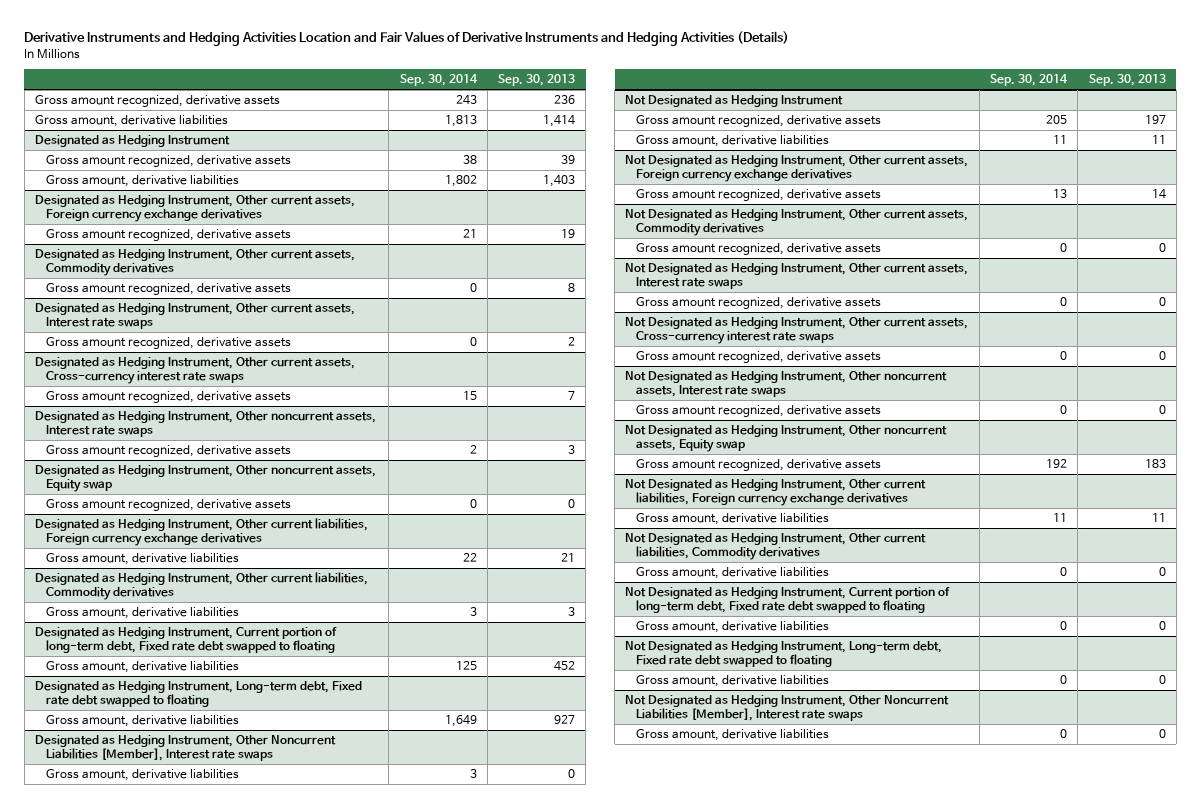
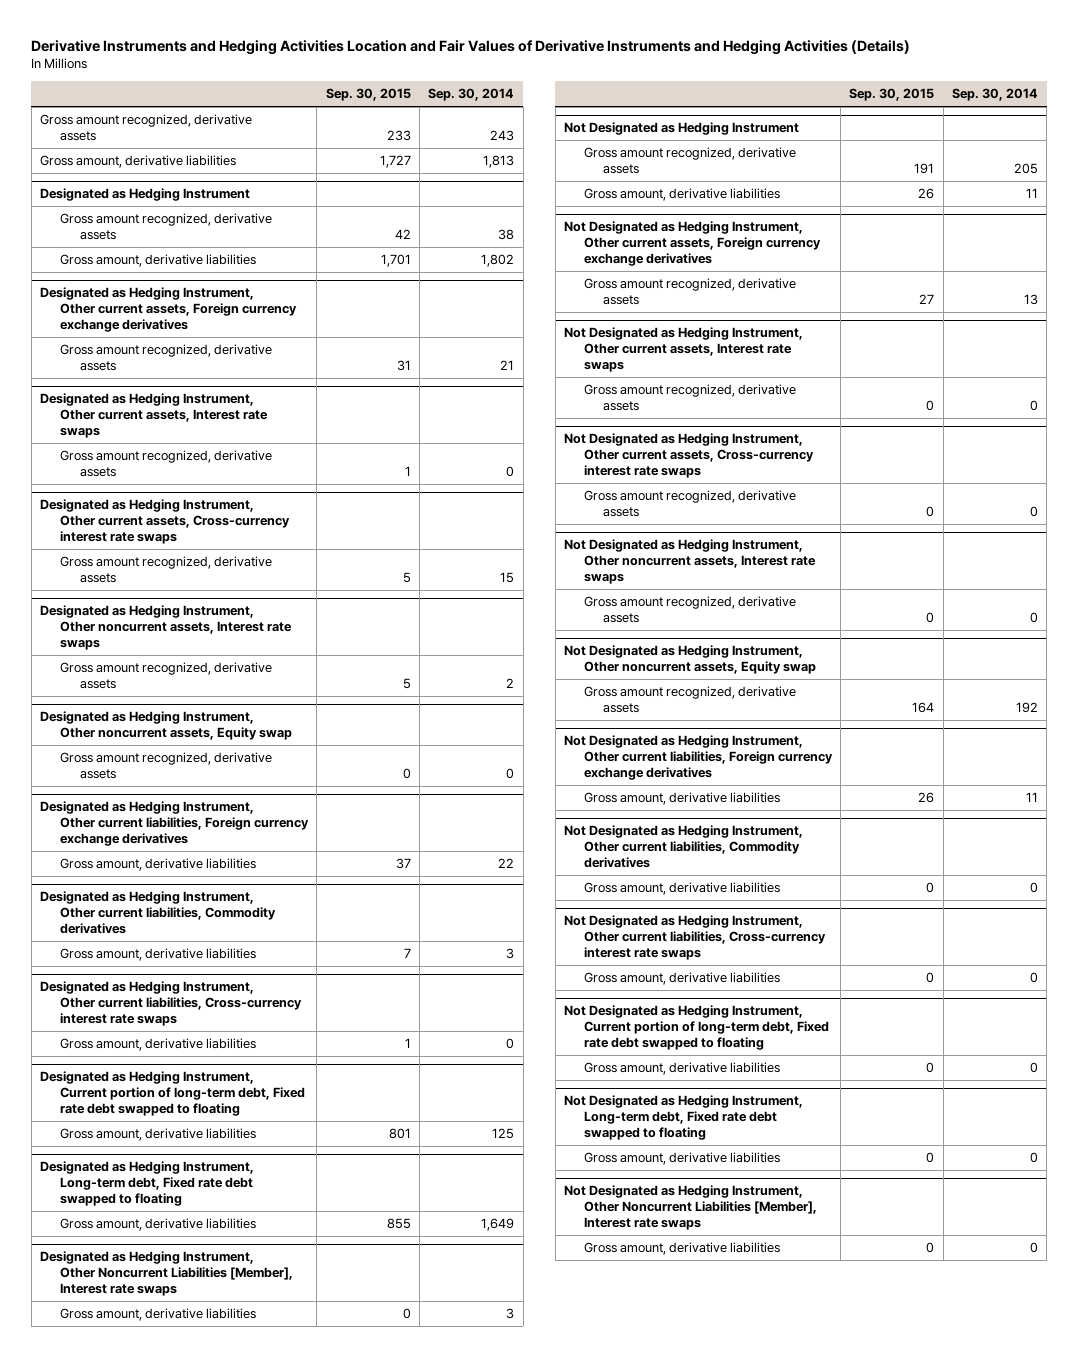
- | Sep. 30, 2014 | Sep. 30, 2013
+ | Sep. 30, 2015 | Sep. 30, 2014
- Designated as Hedging Instrument, Other current assets, Commodity derivatives
- Gross amount recognized, derivative assets | 0 | 8
+ Designated as Hedging Instrument, Other current liabilities, Cross-currency interest rate swaps
+ Gross amount, derivative liabilities | 1 | 0
- Not Designated as Hedging Instrument, Other current assets, Commodity derivatives
- Gross amount recognized, derivative assets | 0 | 0
+ Not Designated as Hedging Instrument, Other current liabilities, Cross-currency interest rate swaps
+ Gross amount, derivative liabilities | 0 | 0

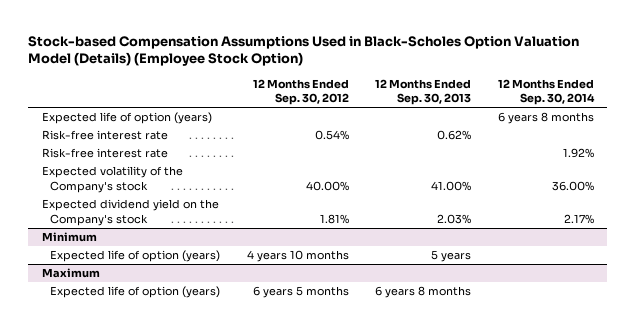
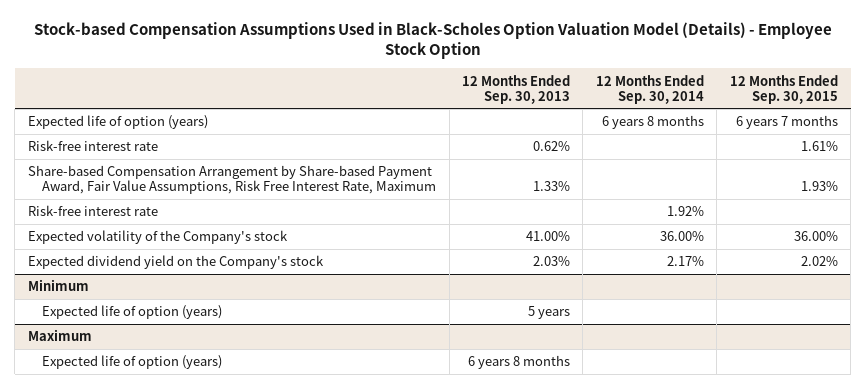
- Stock-based Compensation Assumptions Used in Black-Scholes Option Valuation Model (Details) (Employee Stock Option)
+ Stock-based Compensation Assumptions Used in Black-Scholes Option Valuation Model (Details) - Employee Stock Option
- | 12 Months Ended Sep. 30, 2012 | 12 Months Ended Sep. 30, 2013 | 12 Months Ended Sep. 30, 2014
+ | 12 Months Ended Sep. 30, 2013 | 12 Months Ended Sep. 30, 2014 | 12 Months Ended Sep. 30, 2015
+ Share-based Compensation Arrangement by Share-based Payment Award, Fair Value Assumptions, Risk Free Interest Rate, Maximum | 1.33% | | 1.93%

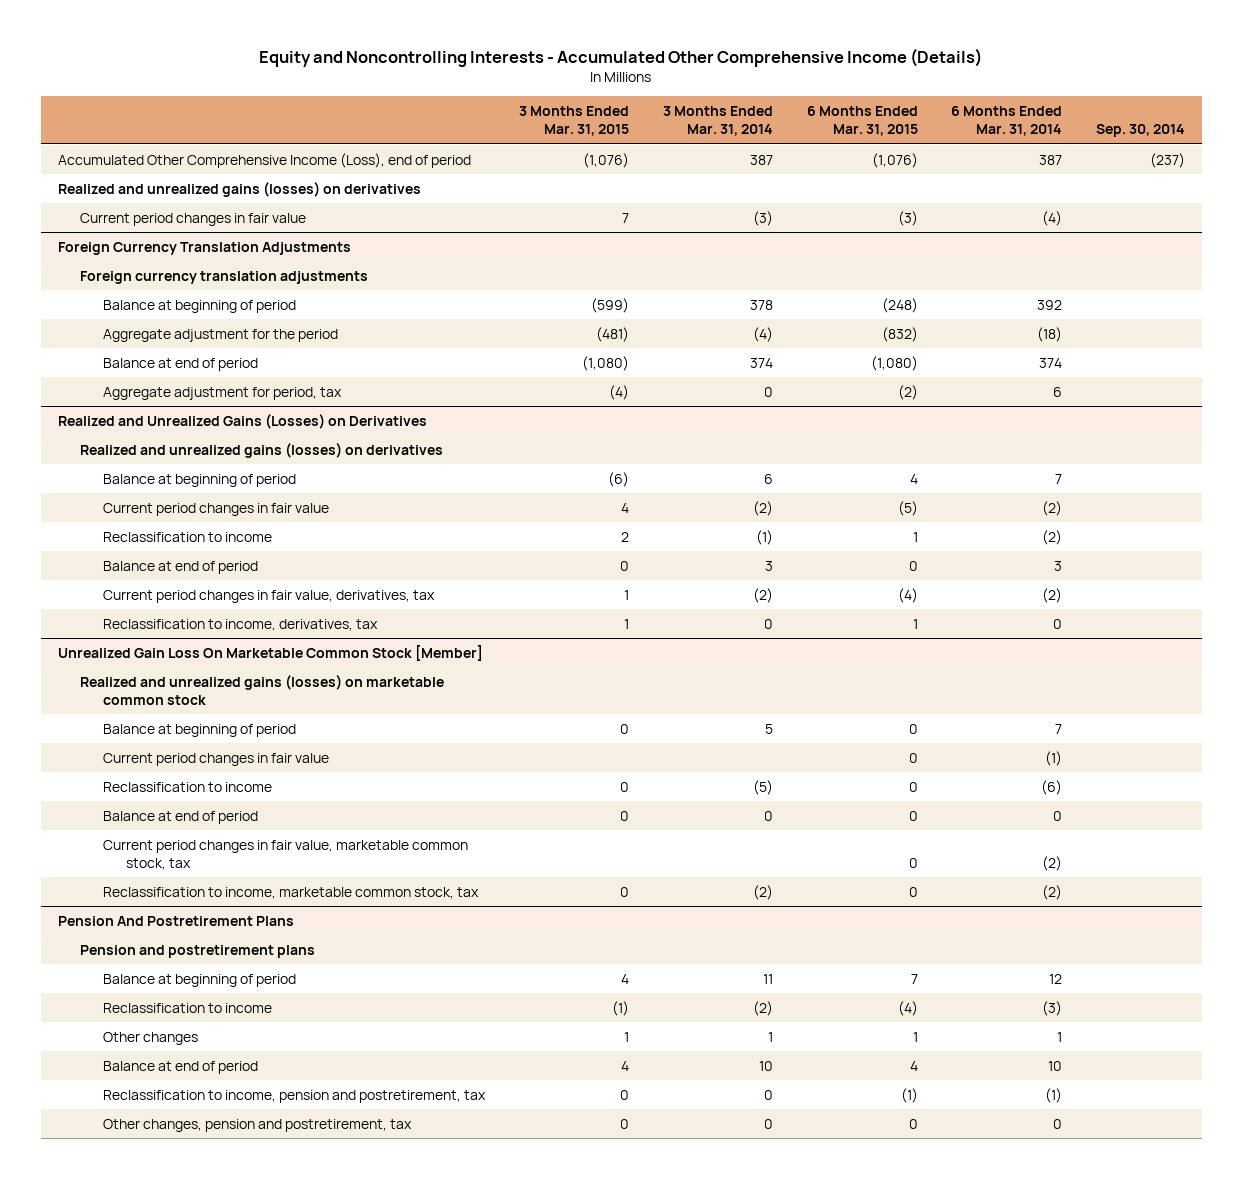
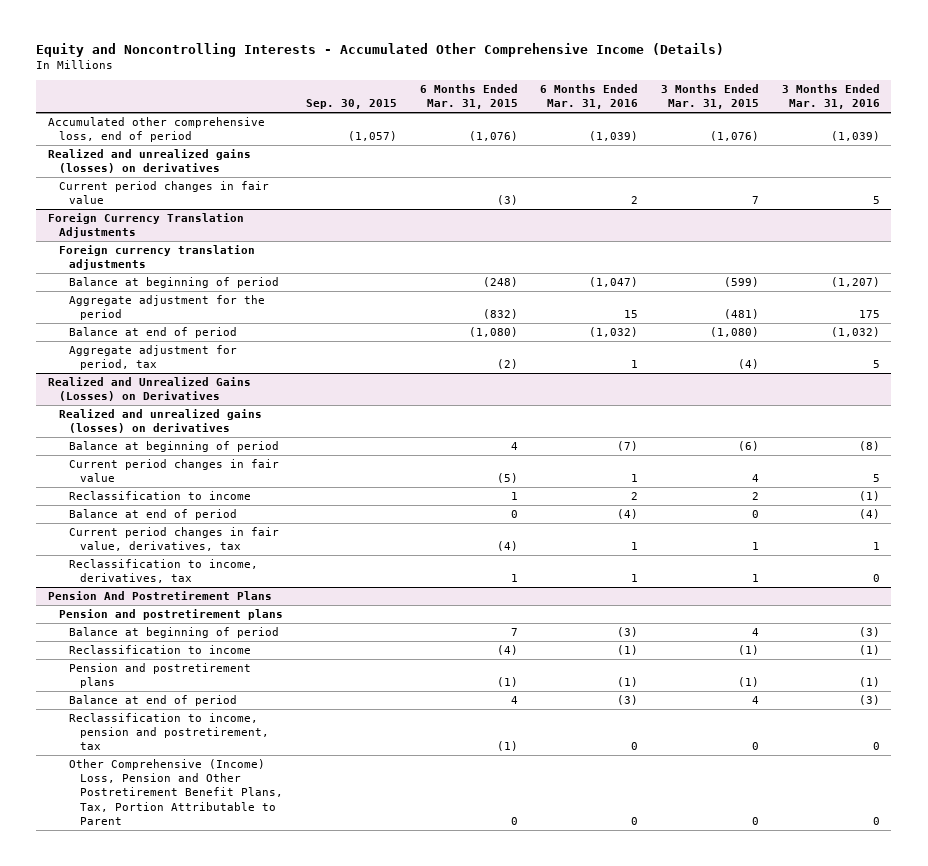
- | 3 Months Ended Mar. 31, 2015 | 3 Months Ended Mar. 31, 2014 | 6 Months Ended Mar. 31, 2015 | 6 Months Ended Mar. 31, 2014 | Sep. 30, 2014
+ | Sep. 30, 2015 | 6 Months Ended Mar. 31, 2015 | 6 Months Ended Mar. 31, 2016 | 3 Months Ended Mar. 31, 2015 | 3 Months Ended Mar. 31, 2016
- Accumulated Other Comprehensive Income (Loss), end of period | (1,076) | 387 | (1,076) | 387 | (237)
+ Accumulated other comprehensive loss, end of period | (1,057) | (1,076) | (1,039) | (1,076) | (1,039)
- Unrealized Gain Loss On Marketable Common Stock [Member]
- Realized and unrealized gains (losses) on marketable common stock
- Balance at beginning of period | 0 | 5 | 0 | 7 |
- Current period changes in fair value | | | 0 | (1) |
- Reclassification to income | 0 | (5) | 0 | (6) |
- Balance at end of period | 0 | 0 | 0 | 0 |
- Current period changes in fair value, marketable common stock, tax | | | 0 | (2) |
- Reclassification to income, marketable common stock, tax | 0 | (2) | 0 | (2) |
@ Pension And Postretirement Plans
- Other changes | 1 | 1 | 1 | 1 |
+ Pension and postretirement plans | | (1) | (1) | (1) | (1)
- Other changes, pension and postretirement, tax | 0 | 0 | 0 | 0 |
+ Other Comprehensive (Income) Loss, Pension and Other Postretirement Benefit Plans, Tax, Portion Attributable to Parent | | 0 | 0 | 0 | 0

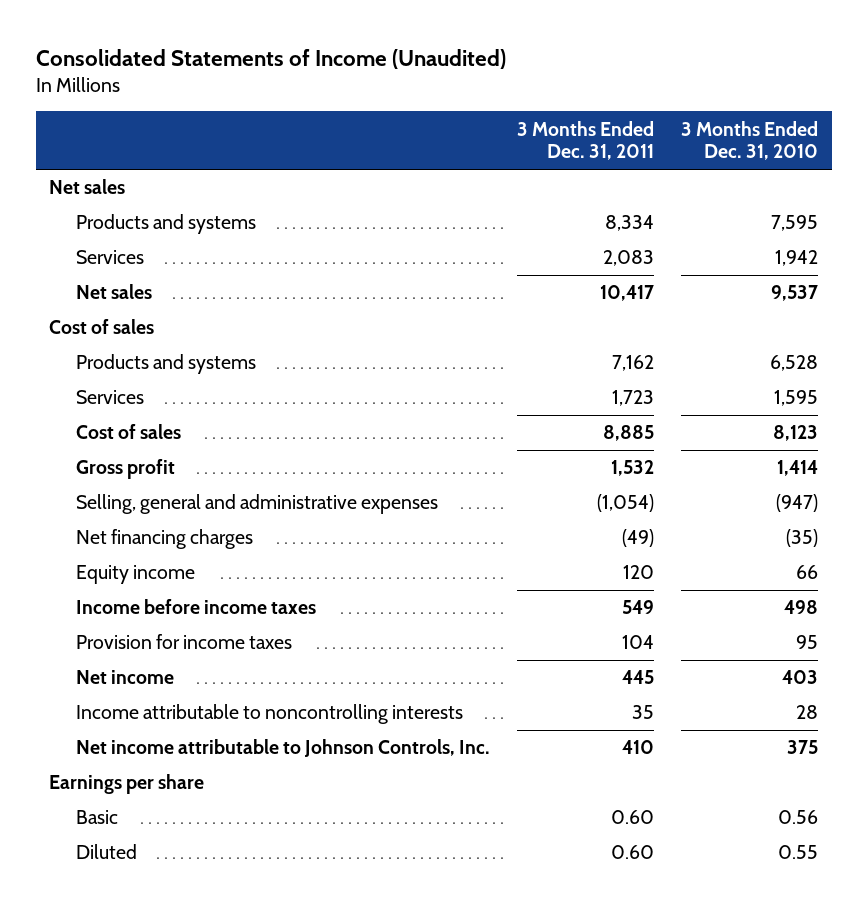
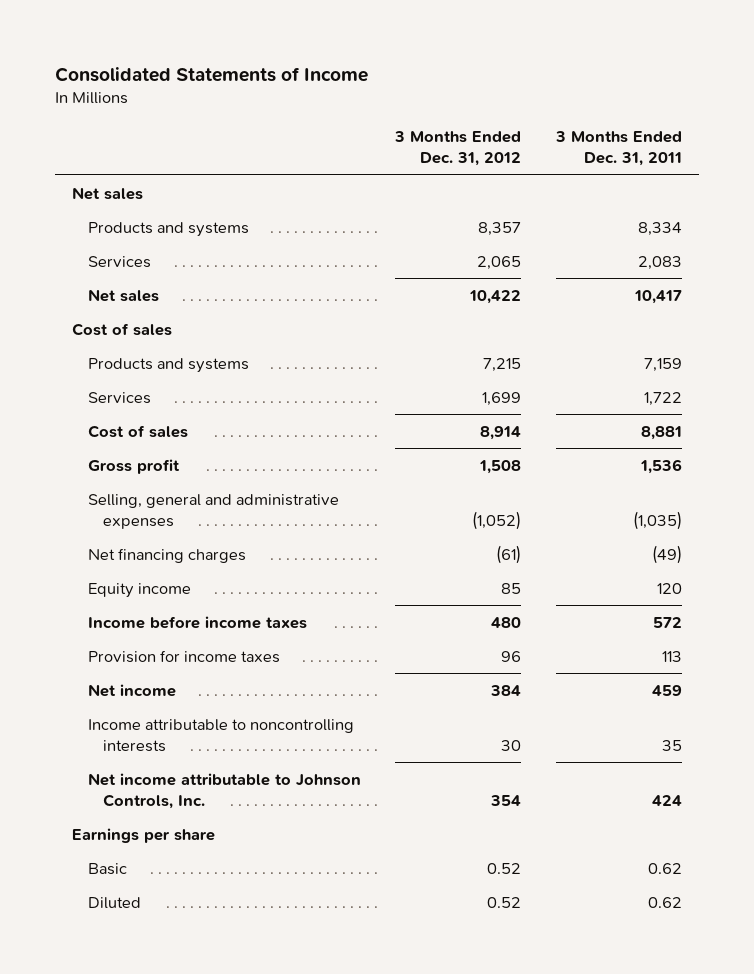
- Consolidated Statements of Income (Unaudited)
+ Consolidated Statements of Income
- | 3 Months Ended Dec. 31, 2011 | 3 Months Ended Dec. 31, 2010
+ | 3 Months Ended Dec. 31, 2012 | 3 Months Ended Dec. 31, 2011
- Products and systems | 7,162 | 6,528
- Services | 1,723 | 1,595
- Cost of sales | 8,885 | 8,123
- Gross profit | 1,532 | 1,414
- Selling, general and administrative expenses | (1,054) | (947)
+ Products and systems | 7,215 | 7,159
+ Services | 1,699 | 1,722
+ Cost of sales | 8,914 | 8,881
+ Gross profit | 1,508 | 1,536
+ Selling, general and administrative expenses | (1,052) | (1,035)
- Income before income taxes | 549 | 498
- Provision for income taxes | 104 | 95
- Net income | 445 | 403
+ Income before income taxes | 480 | 572
+ Provision for income taxes | 96 | 113
+ Net income | 384 | 459
- Net income attributable to Johnson Controls, Inc. | 410 | 375
+ Net income attributable to Johnson Controls, Inc. | 354 | 424
- Basic | 0.60 | 0.56
- Diluted | 0.60 | 0.55
+ Basic | 0.52 | 0.62
+ Diluted | 0.52 | 0.62

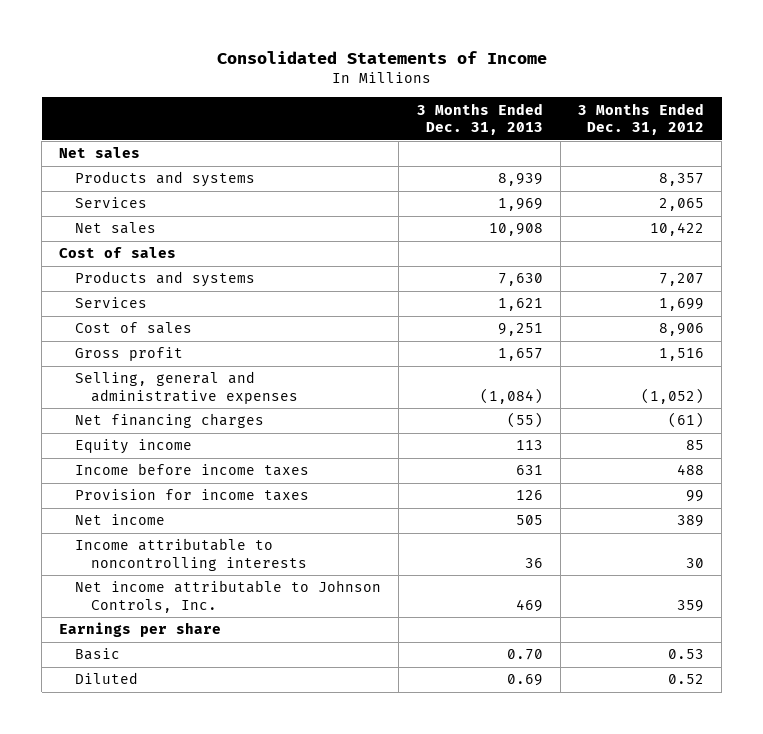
- | 3 Months Ended Dec. 31, 2012 | 3 Months Ended Dec. 31, 2011
+ | 3 Months Ended Dec. 31, 2013 | 3 Months Ended Dec. 31, 2012
- Products and systems | 7,215 | 7,159
+ Products and systems | 7,630 | 7,207
- Cost of sales | 8,914 | 8,881
- Gross profit | 1,508 | 1,536
+ Cost of sales | 9,251 | 8,906
+ Gross profit | 1,657 | 1,516
- Income before income taxes | 480 | 572
- Provision for income taxes | 96 | 113
- Net income | 384 | 459
+ Income before income taxes | 631 | 488
+ Provision for income taxes | 126 | 99
+ Net income | 505 | 389
- Net income attributable to Johnson Controls, Inc. | 354 | 424
+ Net income attributable to Johnson Controls, Inc. | 469 | 359
- Basic | 0.52 | 0.62
+ Basic | 0.70 | 0.53

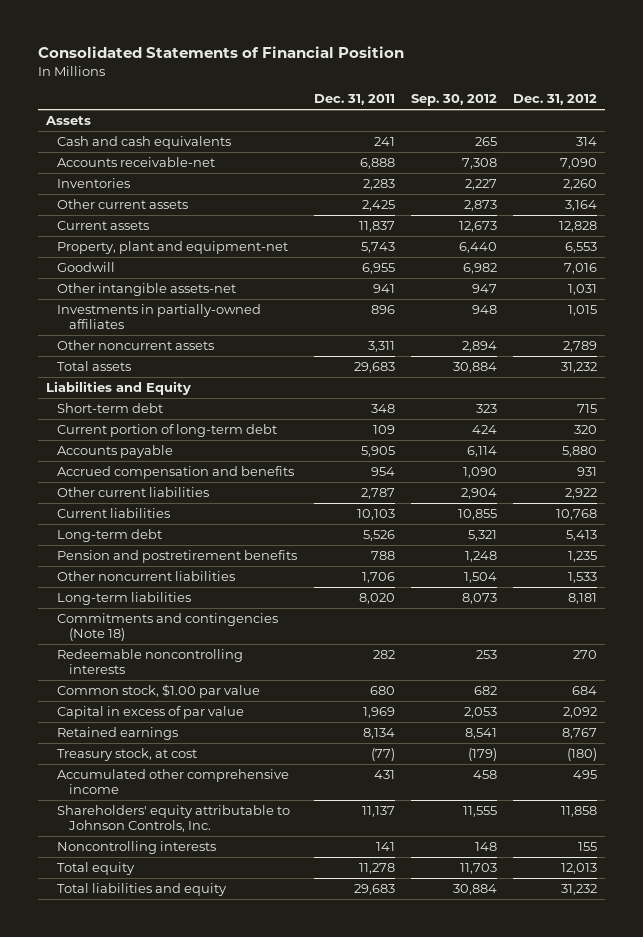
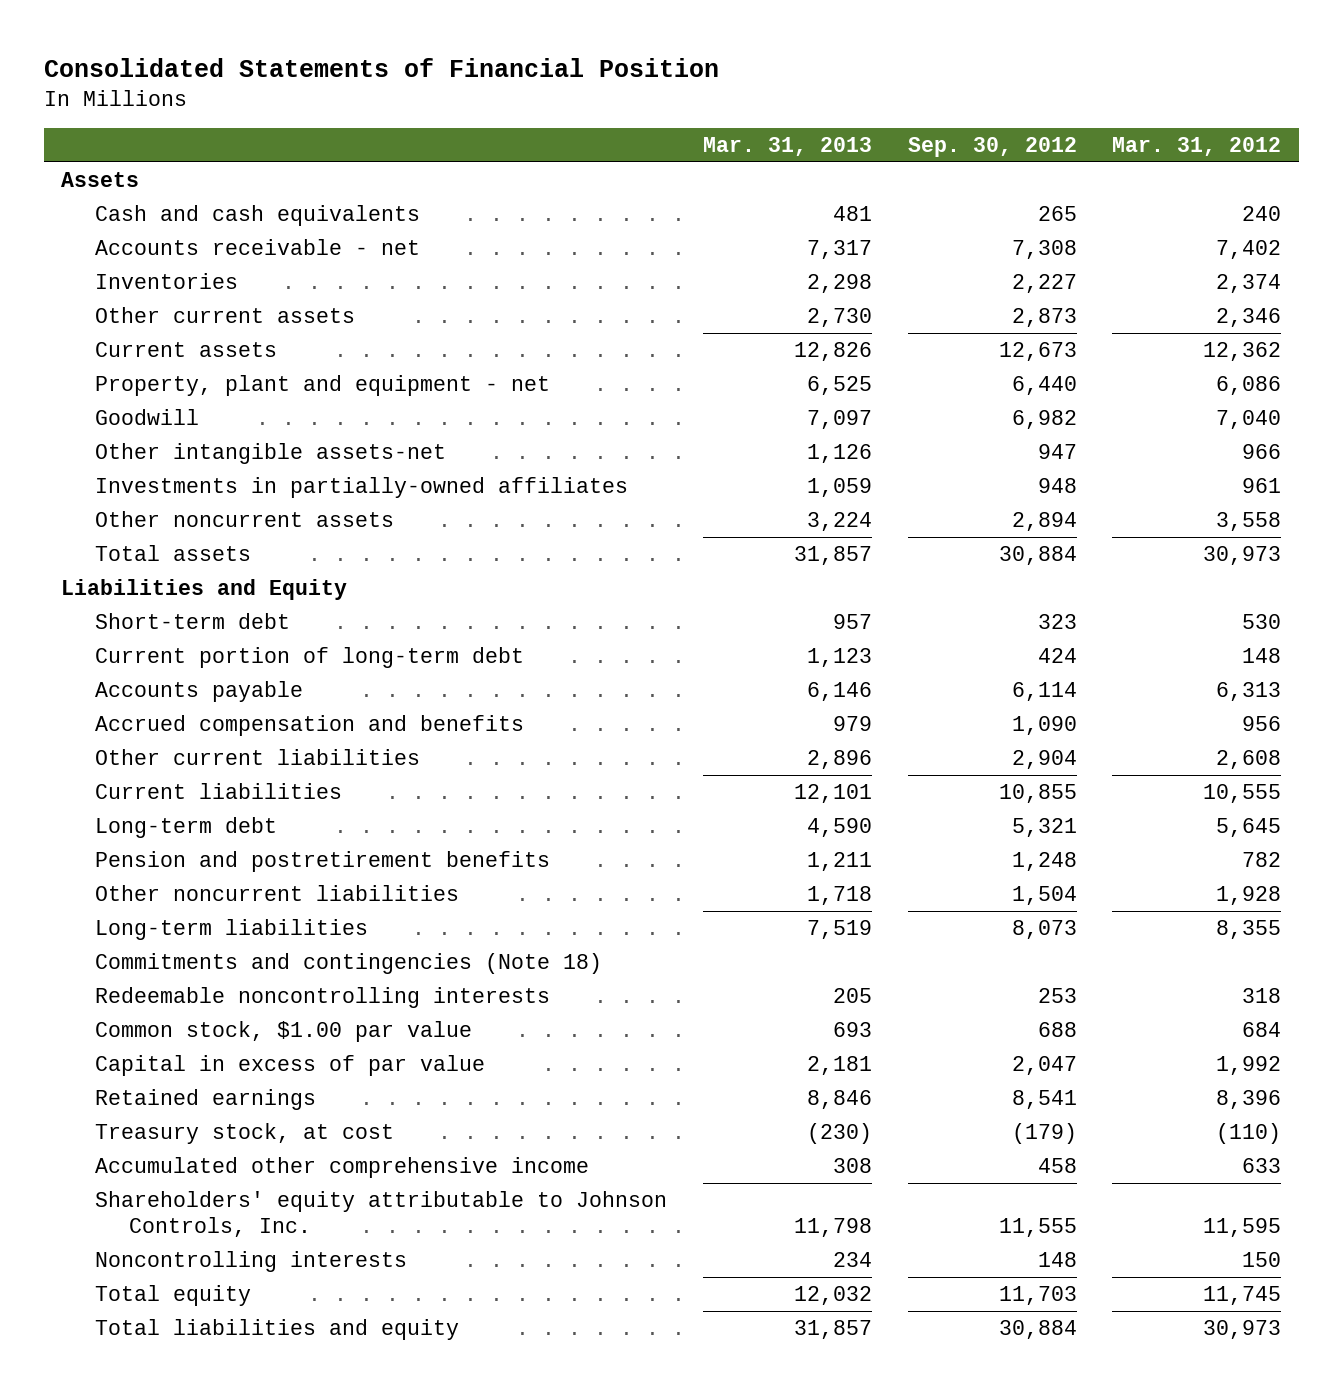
- | Dec. 31, 2011 | Sep. 30, 2012 | Dec. 31, 2012
+ | Mar. 31, 2013 | Sep. 30, 2012 | Mar. 31, 2012
- Accounts receivable-net | 6,888 | 7,308 | 7,090
+ Accounts receivable - net | 7,317 | 7,308 | 7,402
- Property, plant and equipment-net | 5,743 | 6,440 | 6,553
+ Property, plant and equipment - net | 6,525 | 6,440 | 6,086
- Common stock, $1.00 par value | 680 | 682 | 684
- Capital in excess of par value | 1,969 | 2,053 | 2,092
+ Common stock, $1.00 par value | 693 | 688 | 684
+ Capital in excess of par value | 2,181 | 2,047 | 1,992

